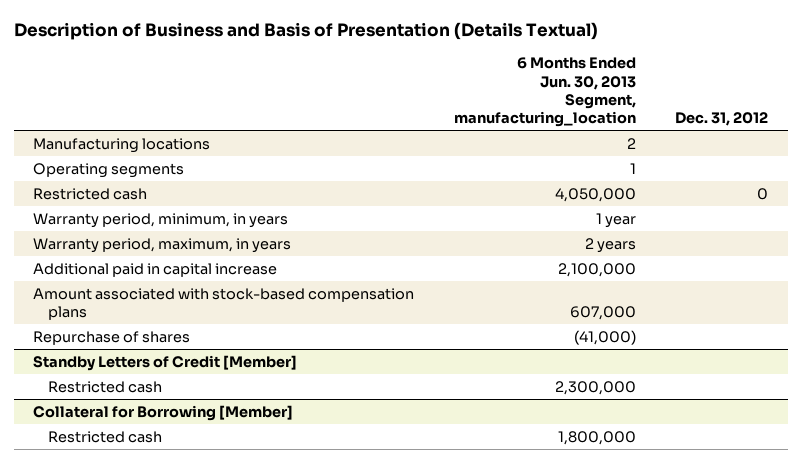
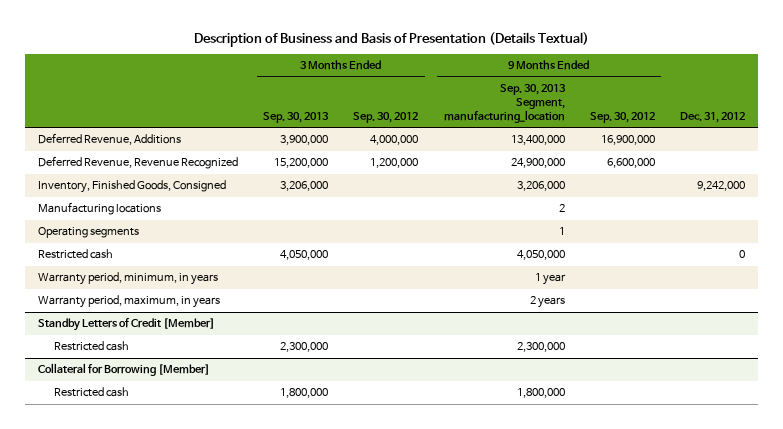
- | 6 Months Ended Jun. 30, 2013 Segment, manufacturing_location | Dec. 31, 2012
+ | 3 Months Ended Sep. 30, 2013 | 3 Months Ended Sep. 30, 2012 | 9 Months Ended Sep. 30, 2013 Segment, manufacturing_location | 9 Months Ended Sep. 30, 2012 | Dec. 31, 2012
+ Deferred Revenue, Additions | 3,900,000 | 4,000,000 | 13,400,000 | 16,900,000 |
+ Deferred Revenue, Revenue Recognized | 15,200,000 | 1,200,000 | 24,900,000 | 6,600,000 |
+ Inventory, Finished Goods, Consigned | 3,206,000 | | 3,206,000 | | 9,242,000
- Additional paid in capital increase | 2,100,000 |
- Amount associated with stock-based compensation plans | 607,000 |
- Repurchase of shares | (41,000) |

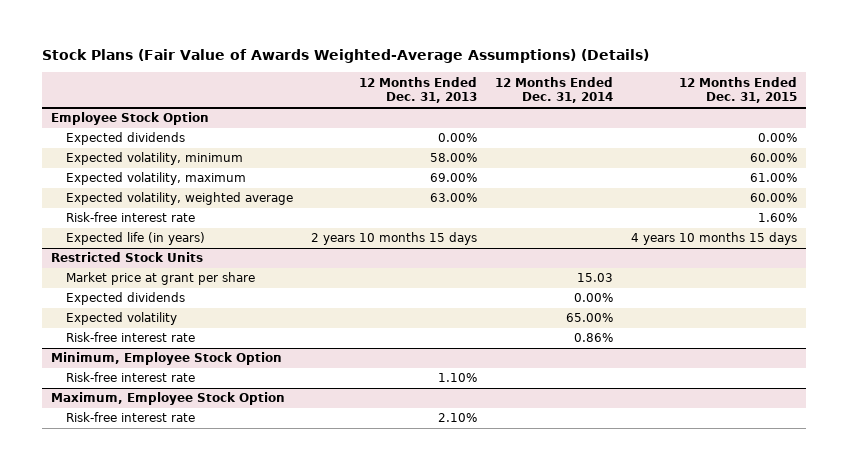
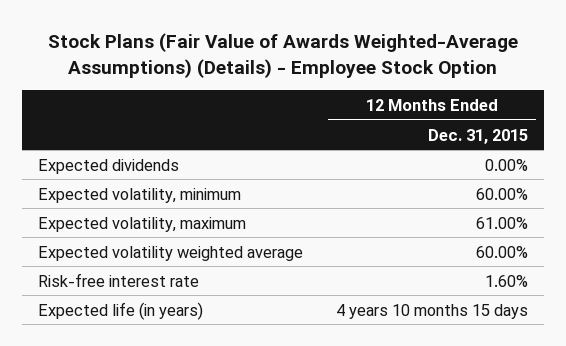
- Stock Plans (Fair Value of Awards Weighted-Average Assumptions) (Details)
+ Stock Plans (Fair Value of Awards Weighted-Average Assumptions) (Details) - Employee Stock Option
- | 12 Months Ended Dec. 31, 2013 | 12 Months Ended Dec. 31, 2014 | 12 Months Ended Dec. 31, 2015
+ | 12 Months Ended Dec. 31, 2015
- Employee Stock Option
- Expected volatility, weighted average | 63.00% | | 60.00%
+ Expected volatility weighted average | 60.00%
- Restricted Stock Units
- Market price at grant per share | | 15.03 |
- Expected dividends | | 0.00% |
- Expected volatility | | 65.00% |
- Risk-free interest rate | | 0.86% |
- Minimum, Employee Stock Option
- Risk-free interest rate | 1.10% | |
- Maximum, Employee Stock Option
- Risk-free interest rate | 2.10% | |

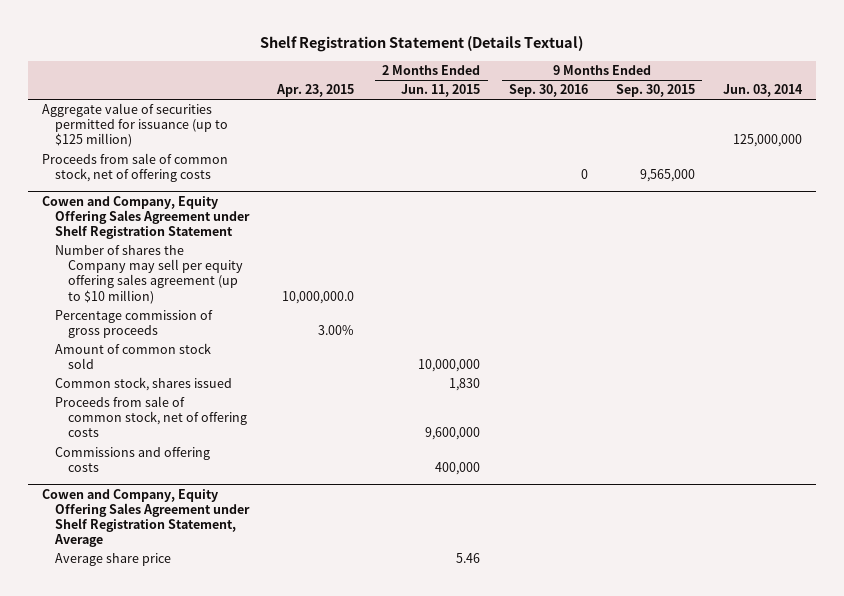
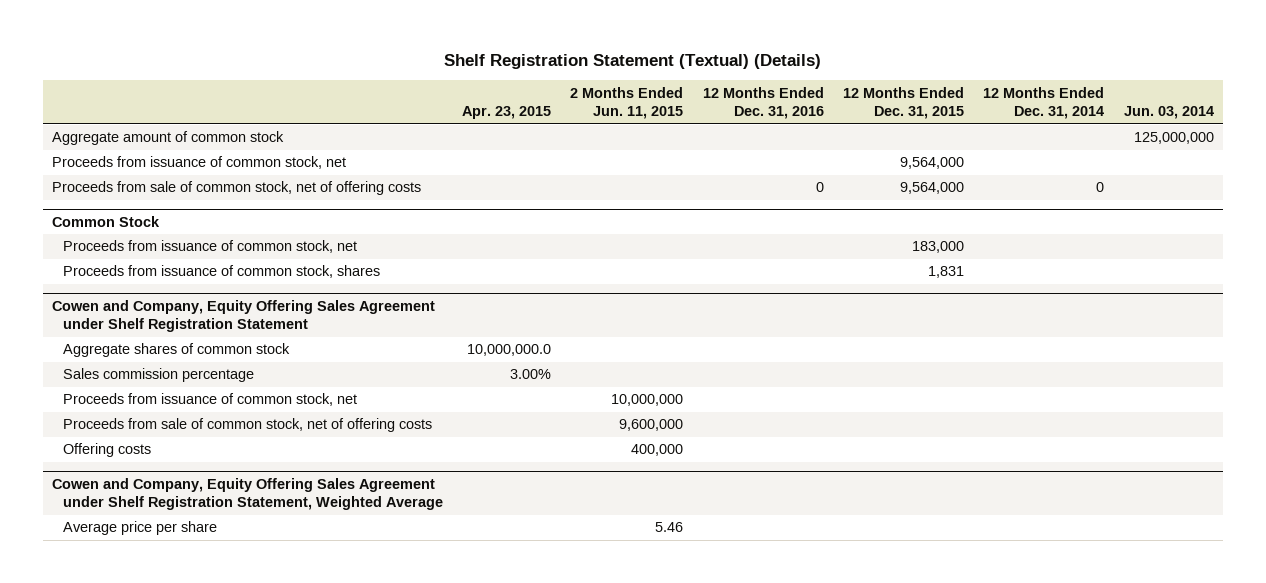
- Shelf Registration Statement (Details Textual)
+ Shelf Registration Statement (Textual) (Details)
- | Apr. 23, 2015 | 2 Months Ended Jun. 11, 2015 | 9 Months Ended Sep. 30, 2016 | 9 Months Ended Sep. 30, 2015 | Jun. 03, 2014
+ | Apr. 23, 2015 | 2 Months Ended Jun. 11, 2015 | 12 Months Ended Dec. 31, 2016 | 12 Months Ended Dec. 31, 2015 | 12 Months Ended Dec. 31, 2014 | Jun. 03, 2014
- Aggregate value of securities permitted for issuance (up to $125 million) | | | | | 125,000,000
+ Aggregate amount of common stock | | | | | | 125,000,000
+ Proceeds from issuance of common stock, net | | | | 9,564,000 | |
+ Common Stock
+ Proceeds from issuance of common stock, net | | | | 183,000 | |
+ Proceeds from issuance of common stock, shares | | | | 1,831 | |
@ Cowen and Company, Equity Offering Sales Agreement under Shelf Registration Statement
- Number of shares the Company may sell per equity offering sales agreement (up to $10 million) | 10,000,000.0 | | | |
- Percentage commission of gross proceeds | 3.00% | | | |
- Amount of common stock sold | | 10,000,000 | | |
- Common stock, shares issued | | 1,830 | | |
+ Aggregate shares of common stock | 10,000,000.0 | | | | |
+ Sales commission percentage | 3.00% | | | | |
+ Proceeds from issuance of common stock, net | | 10,000,000 | | | |
- Commissions and offering costs | | 400,000 | | |
- Cowen and Company, Equity Offering Sales Agreement under Shelf Registration Statement, Average
- Average share price | | 5.46 | | |
@ Cowen and Company, Equity Offering Sales Agreement under Shelf Registration Statement
+ Offering costs | | 400,000 | | | |
+ Cowen and Company, Equity Offering Sales Agreement under Shelf Registration Statement, Weighted Average
+ Average price per share | | 5.46 | | | |

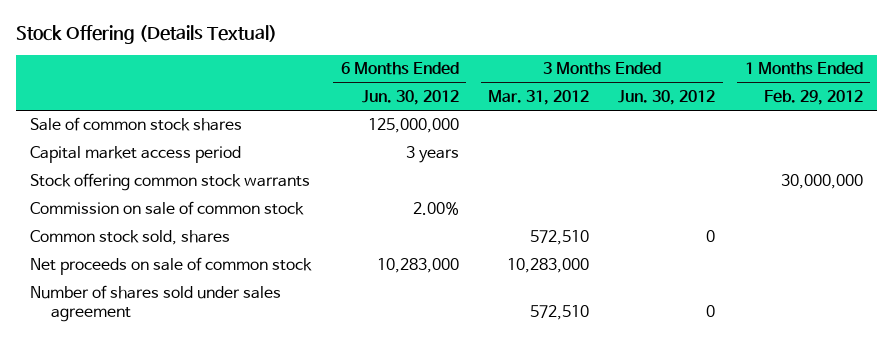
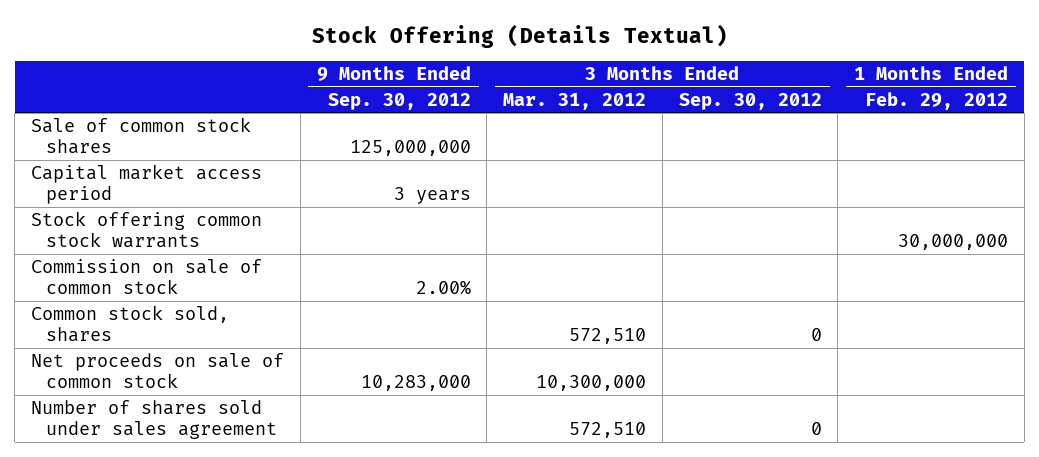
- | 6 Months Ended Jun. 30, 2012 | 3 Months Ended Mar. 31, 2012 | 3 Months Ended Jun. 30, 2012 | 1 Months Ended Feb. 29, 2012
+ | 9 Months Ended Sep. 30, 2012 | 3 Months Ended Mar. 31, 2012 | 3 Months Ended Sep. 30, 2012 | 1 Months Ended Feb. 29, 2012
- Net proceeds on sale of common stock | 10,283,000 | 10,283,000 | |
+ Net proceeds on sale of common stock | 10,283,000 | 10,300,000 | |

